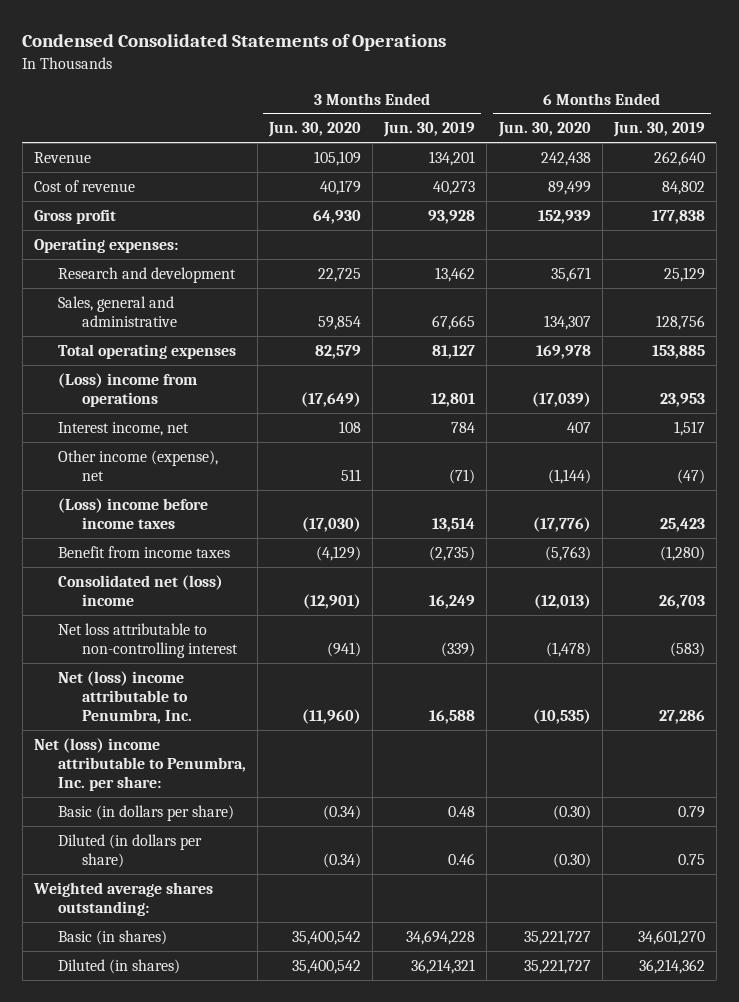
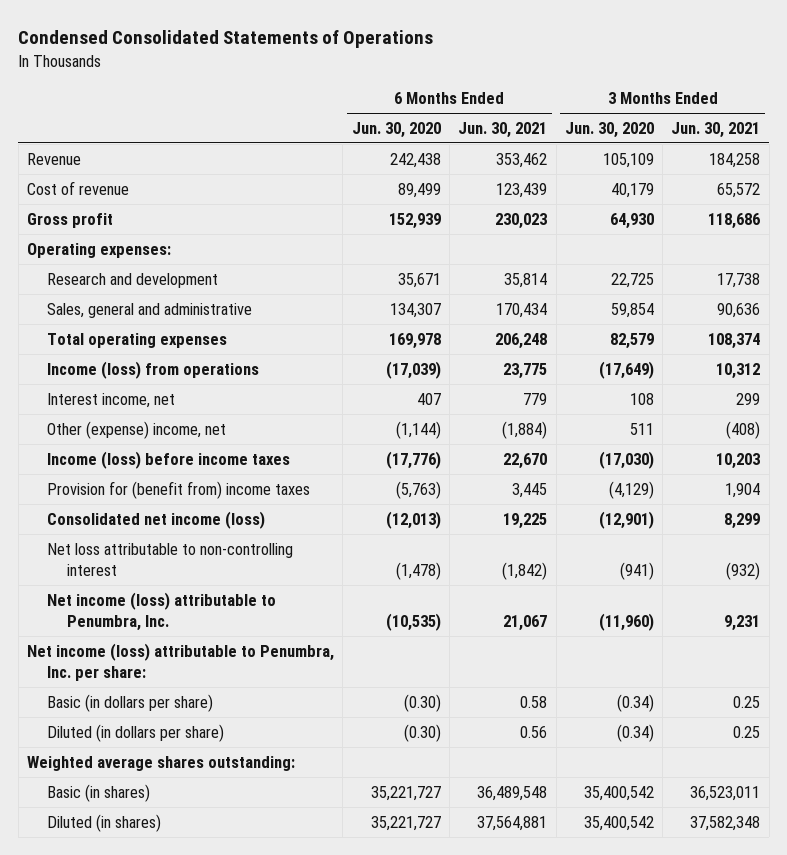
- | 3 Months Ended Jun. 30, 2020 | 3 Months Ended Jun. 30, 2019 | 6 Months Ended Jun. 30, 2020 | 6 Months Ended Jun. 30, 2019
+ | 6 Months Ended Jun. 30, 2020 | 6 Months Ended Jun. 30, 2021 | 3 Months Ended Jun. 30, 2020 | 3 Months Ended Jun. 30, 2021
- (Loss) income from operations | (17,649) | 12,801 | (17,039) | 23,953
+ Income (loss) from operations | (17,039) | 23,775 | (17,649) | 10,312
- Other income (expense), net | 511 | (71) | (1,144) | (47)
- (Loss) income before income taxes | (17,030) | 13,514 | (17,776) | 25,423
- Benefit from income taxes | (4,129) | (2,735) | (5,763) | (1,280)
- Consolidated net (loss) income | (12,901) | 16,249 | (12,013) | 26,703
+ Other (expense) income, net | (1,144) | (1,884) | 511 | (408)
+ Income (loss) before income taxes | (17,776) | 22,670 | (17,030) | 10,203
+ Provision for (benefit from) income taxes | (5,763) | 3,445 | (4,129) | 1,904
+ Consolidated net income (loss) | (12,013) | 19,225 | (12,901) | 8,299
- Net (loss) income attributable to Penumbra, Inc. | (11,960) | 16,588 | (10,535) | 27,286
- Net (loss) income attributable to Penumbra, Inc. per share:
+ Net income (loss) attributable to Penumbra, Inc. | (10,535) | 21,067 | (11,960) | 9,231
+ Net income (loss) attributable to Penumbra, Inc. per share:

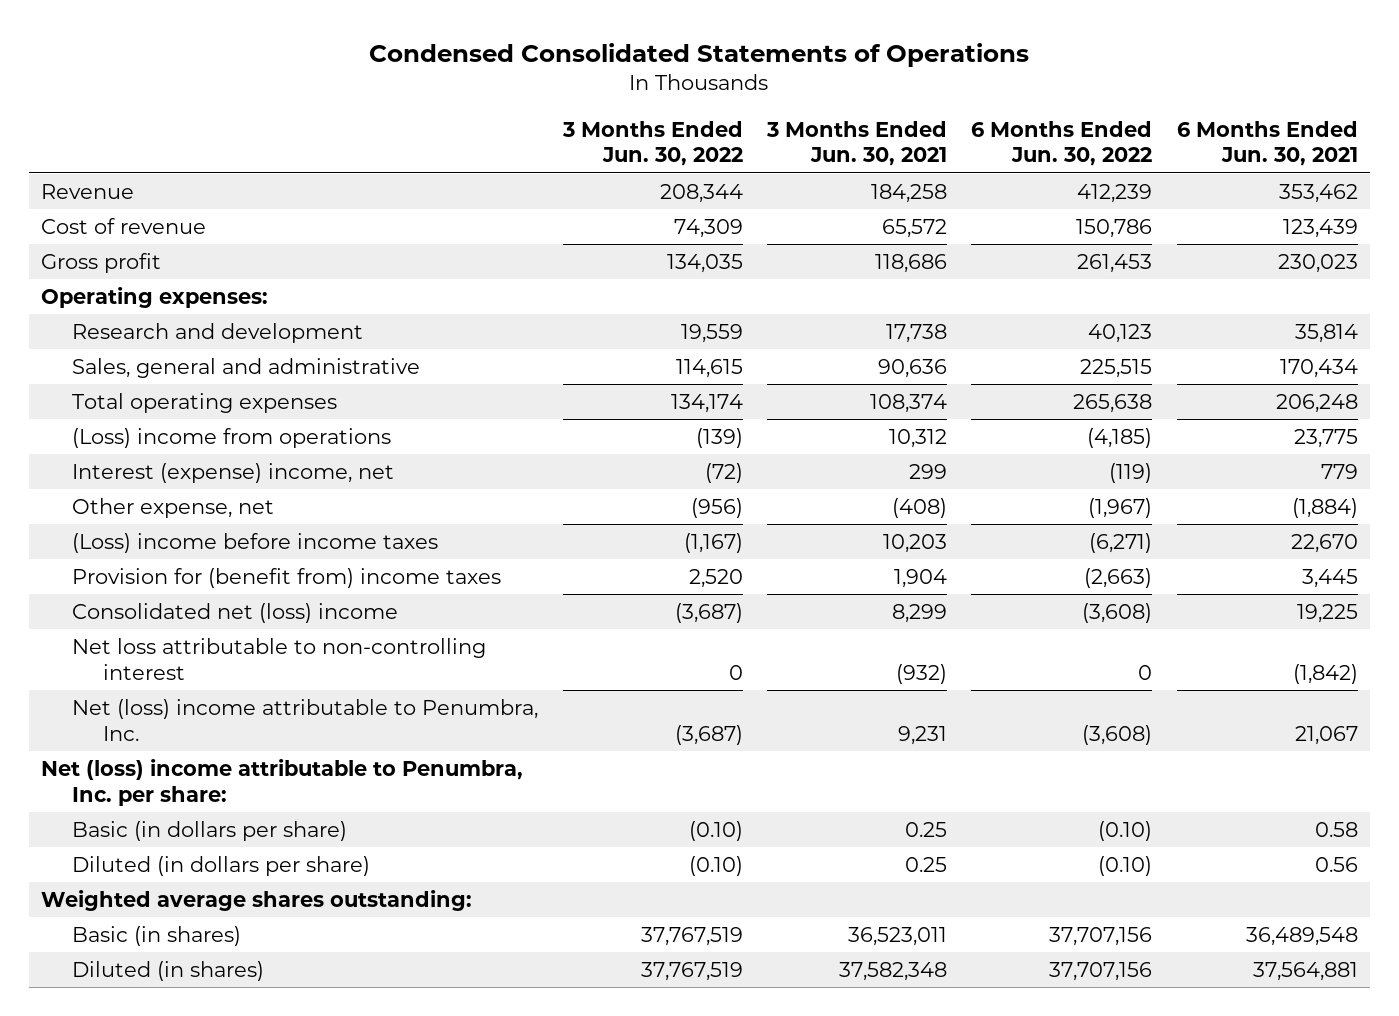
- | 6 Months Ended Jun. 30, 2020 | 6 Months Ended Jun. 30, 2021 | 3 Months Ended Jun. 30, 2020 | 3 Months Ended Jun. 30, 2021
+ | 3 Months Ended Jun. 30, 2022 | 3 Months Ended Jun. 30, 2021 | 6 Months Ended Jun. 30, 2022 | 6 Months Ended Jun. 30, 2021
- Income (loss) from operations | (17,039) | 23,775 | (17,649) | 10,312
- Interest income, net | 407 | 779 | 108 | 299
- Other (expense) income, net | (1,144) | (1,884) | 511 | (408)
- Income (loss) before income taxes | (17,776) | 22,670 | (17,030) | 10,203
+ (Loss) income from operations | (139) | 10,312 | (4,185) | 23,775
+ Interest (expense) income, net | (72) | 299 | (119) | 779
+ Other expense, net | (956) | (408) | (1,967) | (1,884)
+ (Loss) income before income taxes | (1,167) | 10,203 | (6,271) | 22,670
- Consolidated net income (loss) | (12,013) | 19,225 | (12,901) | 8,299
+ Consolidated net (loss) income | (3,687) | 8,299 | (3,608) | 19,225
- Net income (loss) attributable to Penumbra, Inc. | (10,535) | 21,067 | (11,960) | 9,231
- Net income (loss) attributable to Penumbra, Inc. per share:
+ Net (loss) income attributable to Penumbra, Inc. | (3,687) | 9,231 | (3,608) | 21,067
+ Net (loss) income attributable to Penumbra, Inc. per share:

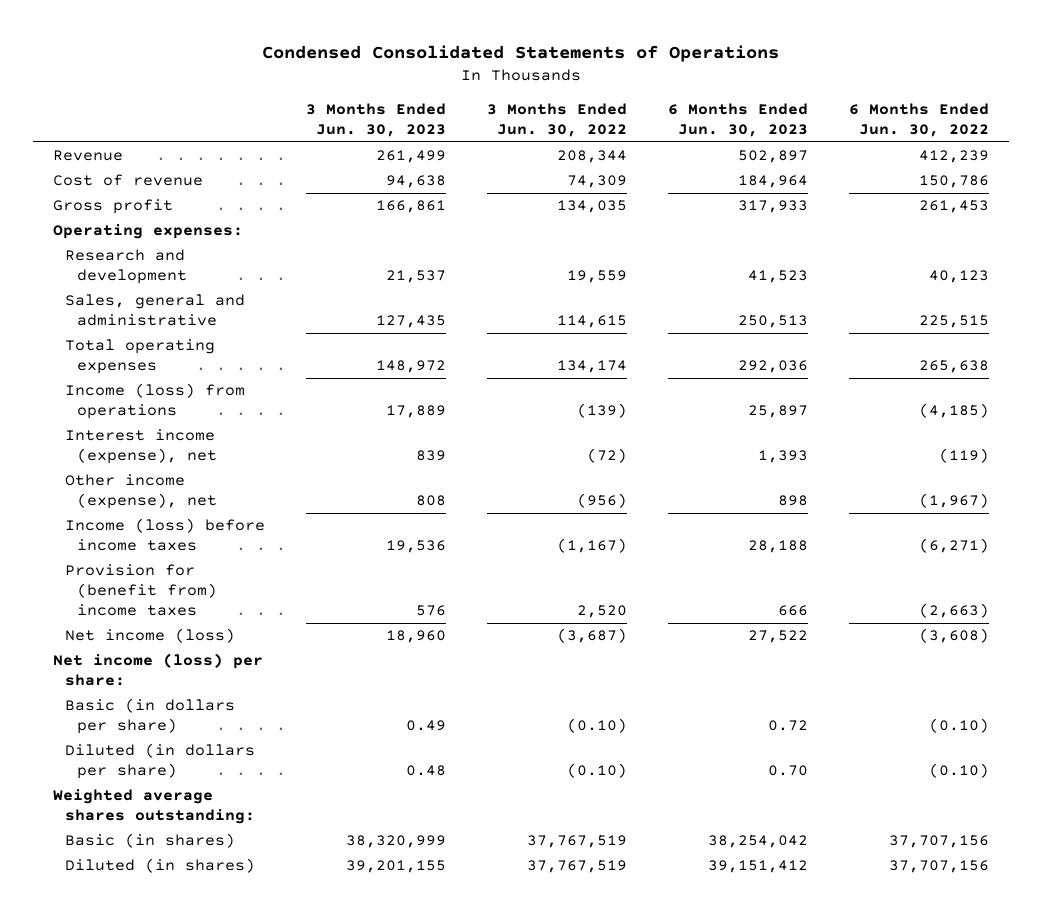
- | 3 Months Ended Jun. 30, 2022 | 3 Months Ended Jun. 30, 2021 | 6 Months Ended Jun. 30, 2022 | 6 Months Ended Jun. 30, 2021
+ | 3 Months Ended Jun. 30, 2023 | 3 Months Ended Jun. 30, 2022 | 6 Months Ended Jun. 30, 2023 | 6 Months Ended Jun. 30, 2022
- (Loss) income from operations | (139) | 10,312 | (4,185) | 23,775
- Interest (expense) income, net | (72) | 299 | (119) | 779
- Other expense, net | (956) | (408) | (1,967) | (1,884)
- (Loss) income before income taxes | (1,167) | 10,203 | (6,271) | 22,670
+ Income (loss) from operations | 17,889 | (139) | 25,897 | (4,185)
+ Interest income (expense), net | 839 | (72) | 1,393 | (119)
+ Other income (expense), net | 808 | (956) | 898 | (1,967)
+ Income (loss) before income taxes | 19,536 | (1,167) | 28,188 | (6,271)
- Consolidated net (loss) income | (3,687) | 8,299 | (3,608) | 19,225
- Net loss attributable to non-controlling interest | 0 | (932) | 0 | (1,842)
- Net (loss) income attributable to Penumbra, Inc. | (3,687) | 9,231 | (3,608) | 21,067
- Net (loss) income attributable to Penumbra, Inc. per share:
+ Net income (loss) | 18,960 | (3,687) | 27,522 | (3,608)
+ Net income (loss) per share:

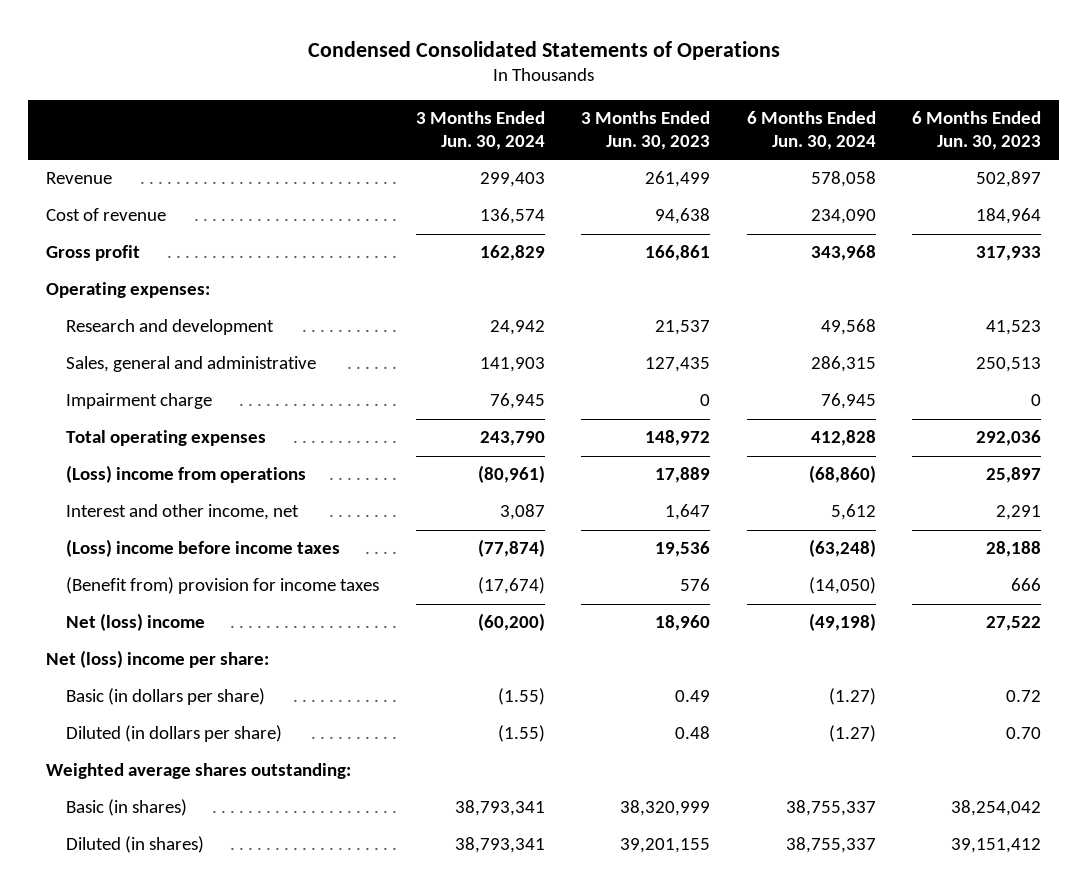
- | 3 Months Ended Jun. 30, 2023 | 3 Months Ended Jun. 30, 2022 | 6 Months Ended Jun. 30, 2023 | 6 Months Ended Jun. 30, 2022
+ | 3 Months Ended Jun. 30, 2024 | 3 Months Ended Jun. 30, 2023 | 6 Months Ended Jun. 30, 2024 | 6 Months Ended Jun. 30, 2023
+ Impairment charge | 76,945 | 0 | 76,945 | 0
- Income (loss) from operations | 17,889 | (139) | 25,897 | (4,185)
- Interest income (expense), net | 839 | (72) | 1,393 | (119)
- Other income (expense), net | 808 | (956) | 898 | (1,967)
- Income (loss) before income taxes | 19,536 | (1,167) | 28,188 | (6,271)
- Provision for (benefit from) income taxes | 576 | 2,520 | 666 | (2,663)
- Net income (loss) | 18,960 | (3,687) | 27,522 | (3,608)
- Net income (loss) per share:
+ (Loss) income from operations | (80,961) | 17,889 | (68,860) | 25,897
+ Interest and other income, net | 3,087 | 1,647 | 5,612 | 2,291
+ (Loss) income before income taxes | (77,874) | 19,536 | (63,248) | 28,188
+ (Benefit from) provision for income taxes | (17,674) | 576 | (14,050) | 666
+ Net (loss) income | (60,200) | 18,960 | (49,198) | 27,522
+ Net (loss) income per share:

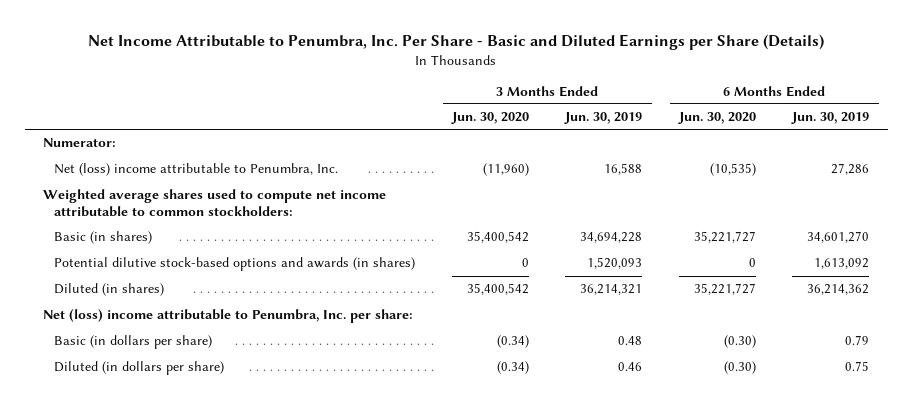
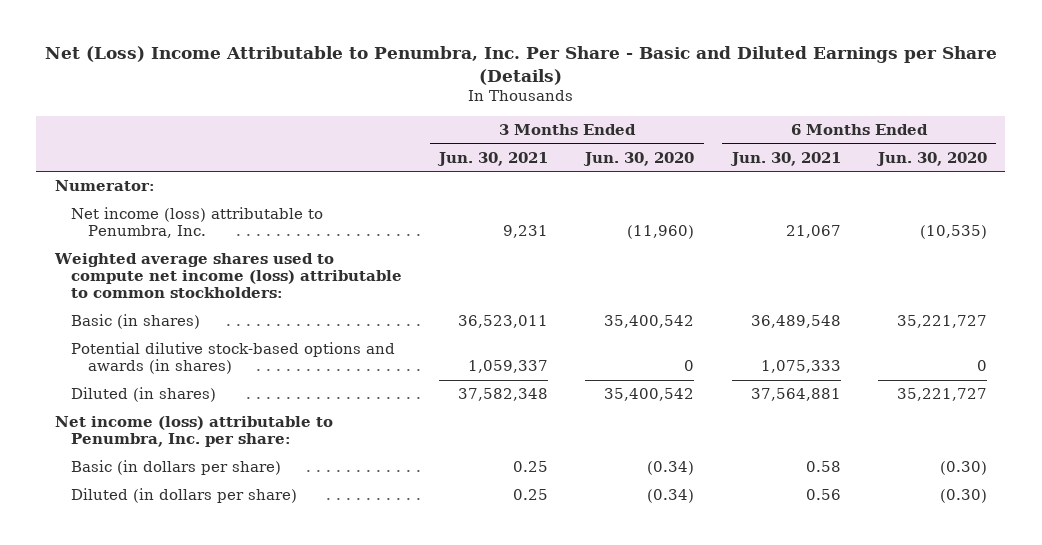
- Net Income Attributable to Penumbra, Inc. Per Share - Basic and Diluted Earnings per Share (Details)
+ Net (Loss) Income Attributable to Penumbra, Inc. Per Share - Basic and Diluted Earnings per Share (Details)
- | 3 Months Ended Jun. 30, 2020 | 3 Months Ended Jun. 30, 2019 | 6 Months Ended Jun. 30, 2020 | 6 Months Ended Jun. 30, 2019
+ | 3 Months Ended Jun. 30, 2021 | 3 Months Ended Jun. 30, 2020 | 6 Months Ended Jun. 30, 2021 | 6 Months Ended Jun. 30, 2020
- Net (loss) income attributable to Penumbra, Inc. | (11,960) | 16,588 | (10,535) | 27,286
- Weighted average shares used to compute net income attributable to common stockholders:
+ Net income (loss) attributable to Penumbra, Inc. | 9,231 | (11,960) | 21,067 | (10,535)
+ Weighted average shares used to compute net income (loss) attributable to common stockholders:
- Net (loss) income attributable to Penumbra, Inc. per share:
+ Net income (loss) attributable to Penumbra, Inc. per share:

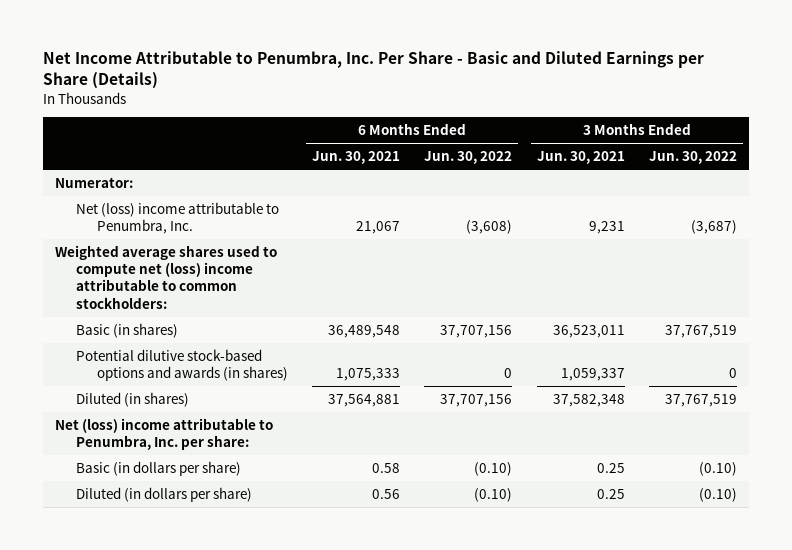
- Net (Loss) Income Attributable to Penumbra, Inc. Per Share - Basic and Diluted Earnings per Share (Details)
+ Net Income Attributable to Penumbra, Inc. Per Share - Basic and Diluted Earnings per Share (Details)
- | 3 Months Ended Jun. 30, 2021 | 3 Months Ended Jun. 30, 2020 | 6 Months Ended Jun. 30, 2021 | 6 Months Ended Jun. 30, 2020
+ | 6 Months Ended Jun. 30, 2021 | 6 Months Ended Jun. 30, 2022 | 3 Months Ended Jun. 30, 2021 | 3 Months Ended Jun. 30, 2022
- Net income (loss) attributable to Penumbra, Inc. | 9,231 | (11,960) | 21,067 | (10,535)
- Weighted average shares used to compute net income (loss) attributable to common stockholders:
+ Net (loss) income attributable to Penumbra, Inc. | 21,067 | (3,608) | 9,231 | (3,687)
+ Weighted average shares used to compute net (loss) income attributable to common stockholders:
- Net income (loss) attributable to Penumbra, Inc. per share:
+ Net (loss) income attributable to Penumbra, Inc. per share:

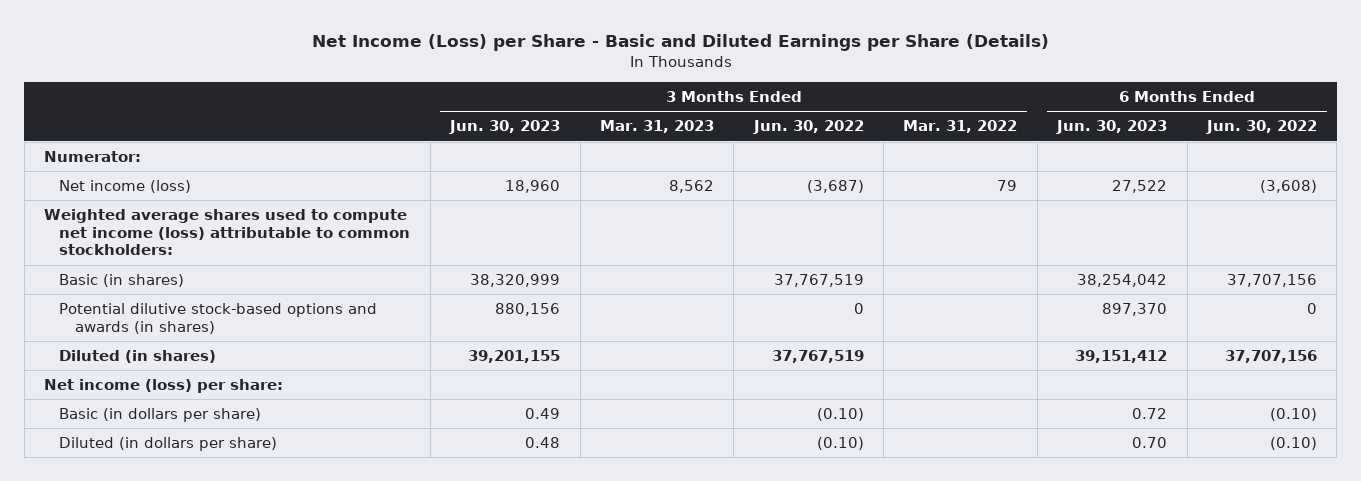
- Net Income Attributable to Penumbra, Inc. Per Share - Basic and Diluted Earnings per Share (Details)
+ Net Income (Loss) per Share - Basic and Diluted Earnings per Share (Details)
- | 6 Months Ended Jun. 30, 2021 | 6 Months Ended Jun. 30, 2022 | 3 Months Ended Jun. 30, 2021 | 3 Months Ended Jun. 30, 2022
+ | 3 Months Ended Jun. 30, 2023 | 3 Months Ended Mar. 31, 2023 | 3 Months Ended Jun. 30, 2022 | 3 Months Ended Mar. 31, 2022 | 6 Months Ended Jun. 30, 2023 | 6 Months Ended Jun. 30, 2022
- Net (loss) income attributable to Penumbra, Inc. | 21,067 | (3,608) | 9,231 | (3,687)
- Weighted average shares used to compute net (loss) income attributable to common stockholders:
+ Net income (loss) | 18,960 | 8,562 | (3,687) | 79 | 27,522 | (3,608)
+ Weighted average shares used to compute net income (loss) attributable to common stockholders:
- Net (loss) income attributable to Penumbra, Inc. per share:
+ Net income (loss) per share:

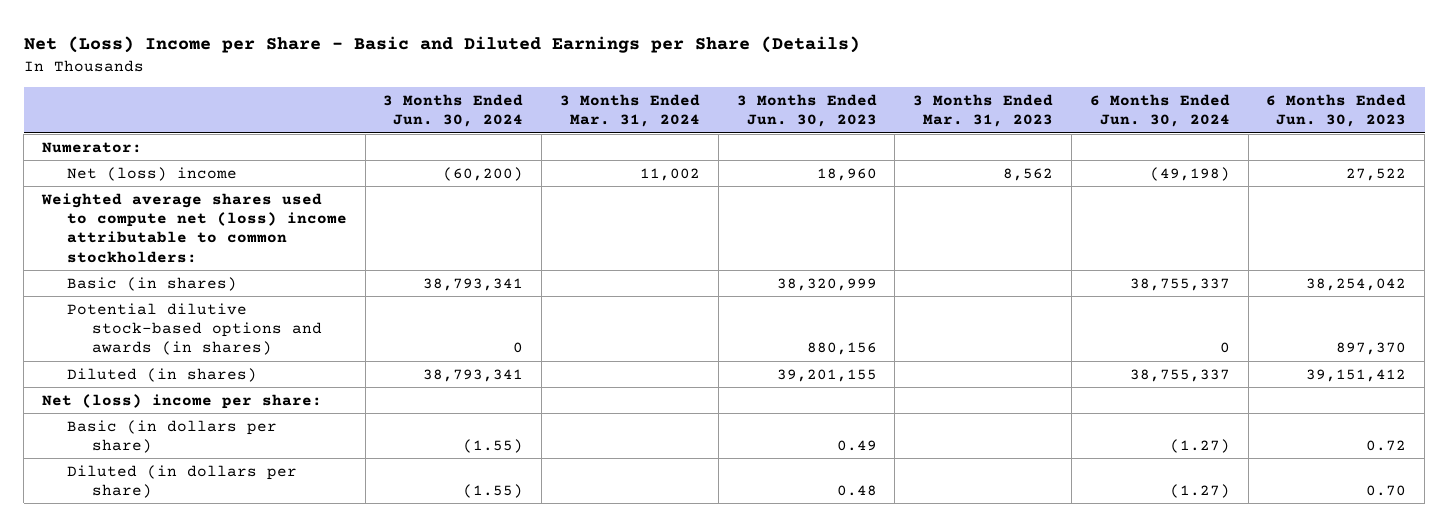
- Net Income (Loss) per Share - Basic and Diluted Earnings per Share (Details)
+ Net (Loss) Income per Share - Basic and Diluted Earnings per Share (Details)
- | 3 Months Ended Jun. 30, 2023 | 3 Months Ended Mar. 31, 2023 | 3 Months Ended Jun. 30, 2022 | 3 Months Ended Mar. 31, 2022 | 6 Months Ended Jun. 30, 2023 | 6 Months Ended Jun. 30, 2022
+ | 3 Months Ended Jun. 30, 2024 | 3 Months Ended Mar. 31, 2024 | 3 Months Ended Jun. 30, 2023 | 3 Months Ended Mar. 31, 2023 | 6 Months Ended Jun. 30, 2024 | 6 Months Ended Jun. 30, 2023
- Net income (loss) | 18,960 | 8,562 | (3,687) | 79 | 27,522 | (3,608)
- Weighted average shares used to compute net income (loss) attributable to common stockholders:
+ Net (loss) income | (60,200) | 11,002 | 18,960 | 8,562 | (49,198) | 27,522
+ Weighted average shares used to compute net (loss) income attributable to common stockholders:
- Net income (loss) per share:
+ Net (loss) income per share:

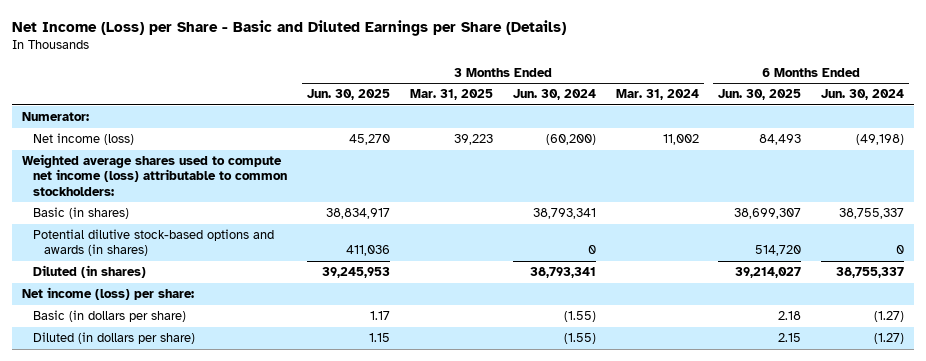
- Net (Loss) Income per Share - Basic and Diluted Earnings per Share (Details)
+ Net Income (Loss) per Share - Basic and Diluted Earnings per Share (Details)
- | 3 Months Ended Jun. 30, 2024 | 3 Months Ended Mar. 31, 2024 | 3 Months Ended Jun. 30, 2023 | 3 Months Ended Mar. 31, 2023 | 6 Months Ended Jun. 30, 2024 | 6 Months Ended Jun. 30, 2023
+ | 3 Months Ended Jun. 30, 2025 | 3 Months Ended Mar. 31, 2025 | 3 Months Ended Jun. 30, 2024 | 3 Months Ended Mar. 31, 2024 | 6 Months Ended Jun. 30, 2025 | 6 Months Ended Jun. 30, 2024
- Net (loss) income | (60,200) | 11,002 | 18,960 | 8,562 | (49,198) | 27,522
- Weighted average shares used to compute net (loss) income attributable to common stockholders:
+ Net income (loss) | 45,270 | 39,223 | (60,200) | 11,002 | 84,493 | (49,198)
+ Weighted average shares used to compute net income (loss) attributable to common stockholders:
- Net (loss) income per share:
+ Net income (loss) per share:

